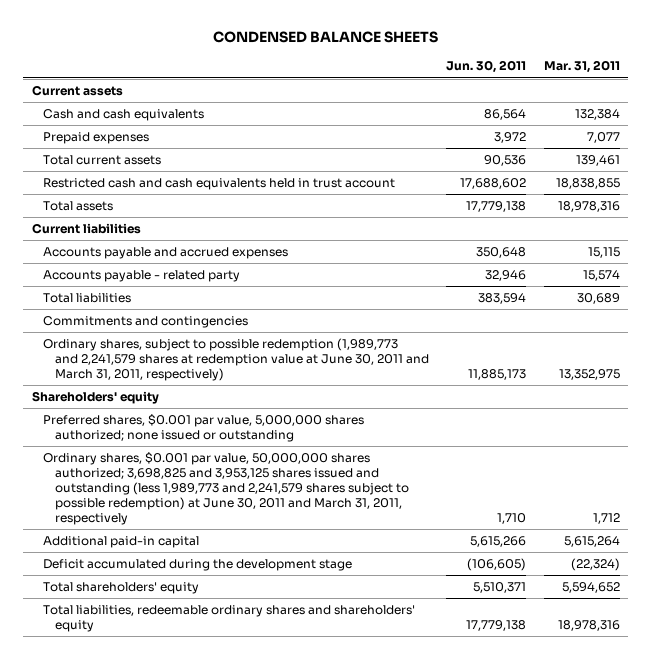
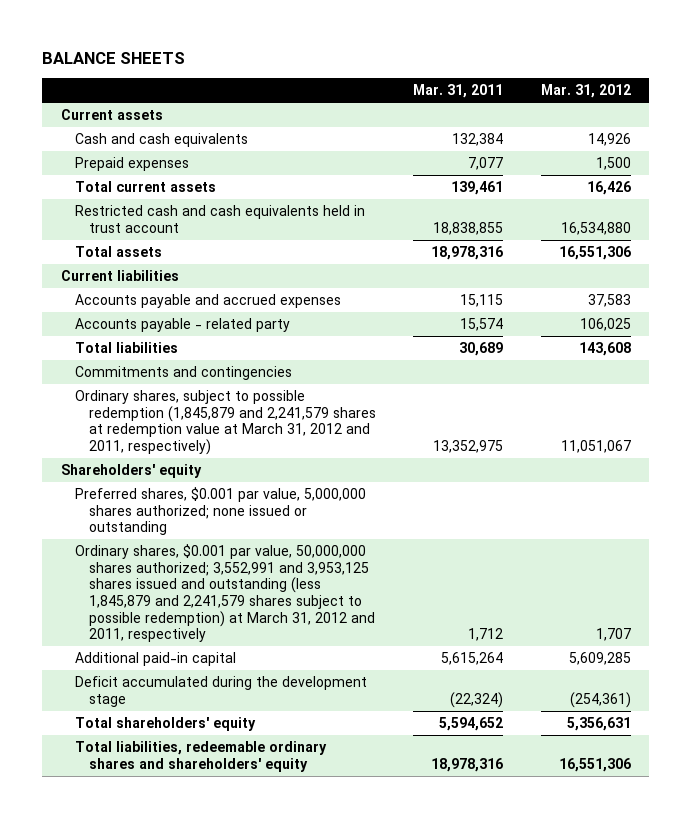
- CONDENSED BALANCE SHEETS
+ BALANCE SHEETS
- | Jun. 30, 2011 | Mar. 31, 2011
+ | Mar. 31, 2011 | Mar. 31, 2012
- Ordinary shares, subject to possible redemption (1,989,773 and 2,241,579 shares at redemption value at June 30, 2011 and March 31, 2011, respectively) | 11,885,173 | 13,352,975
+ Ordinary shares, subject to possible redemption (1,845,879 and 2,241,579 shares at redemption value at March 31, 2012 and 2011, respectively) | 13,352,975 | 11,051,067
- Ordinary shares, $0.001 par value, 50,000,000 shares authorized; 3,698,825 and 3,953,125 shares issued and outstanding (less 1,989,773 and 2,241,579 shares subject to possible redemption) at June 30, 2011 and March 31, 2011, respectively | 1,710 | 1,712
+ Ordinary shares, $0.001 par value, 50,000,000 shares authorized; 3,552,991 and 3,953,125 shares issued and outstanding (less 1,845,879 and 2,241,579 shares subject to possible redemption) at March 31, 2012 and 2011, respectively | 1,712 | 1,707

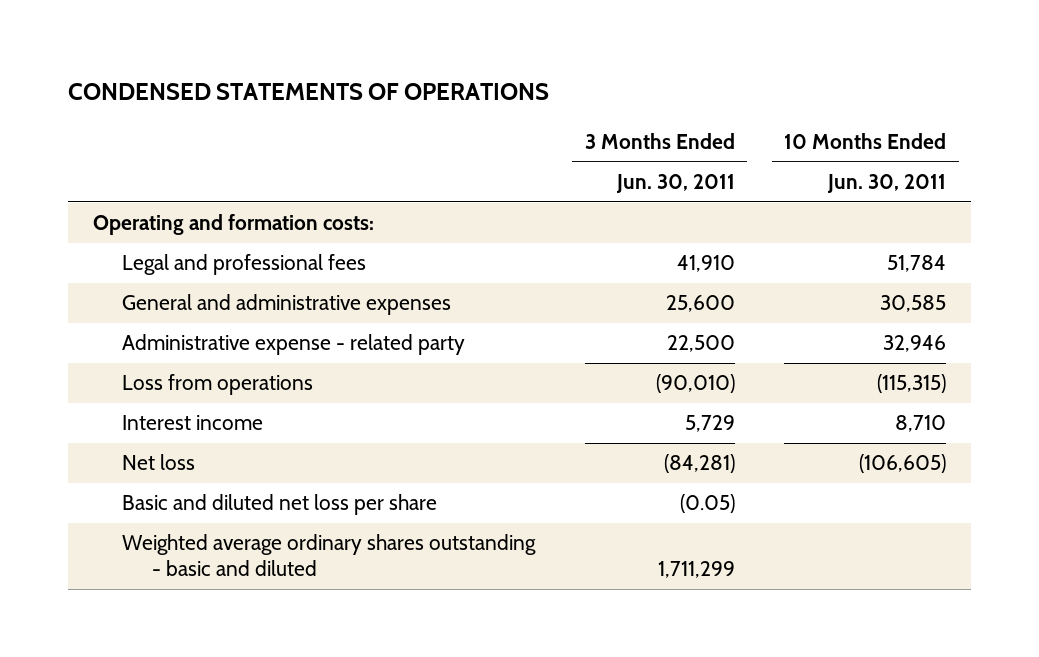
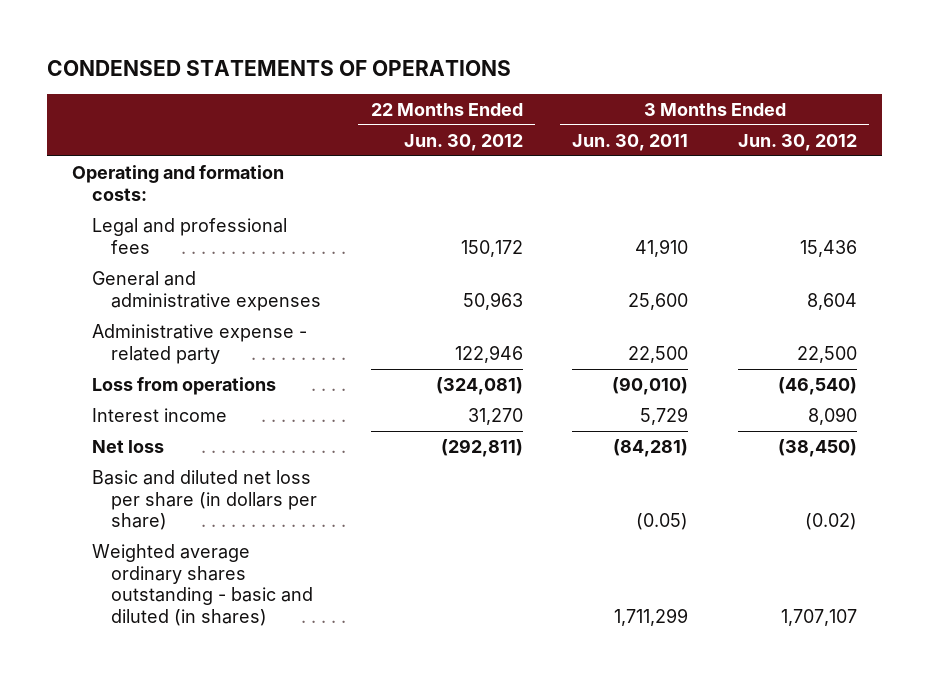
- | 3 Months Ended Jun. 30, 2011 | 10 Months Ended Jun. 30, 2011
+ | 22 Months Ended Jun. 30, 2012 | 3 Months Ended Jun. 30, 2011 | 3 Months Ended Jun. 30, 2012
- Basic and diluted net loss per share | (0.05) |
- Weighted average ordinary shares outstanding - basic and diluted | 1,711,299 |
+ Basic and diluted net loss per share (in dollars per share) | | (0.05) | (0.02)
+ Weighted average ordinary shares outstanding - basic and diluted (in shares) | | 1,711,299 | 1,707,107

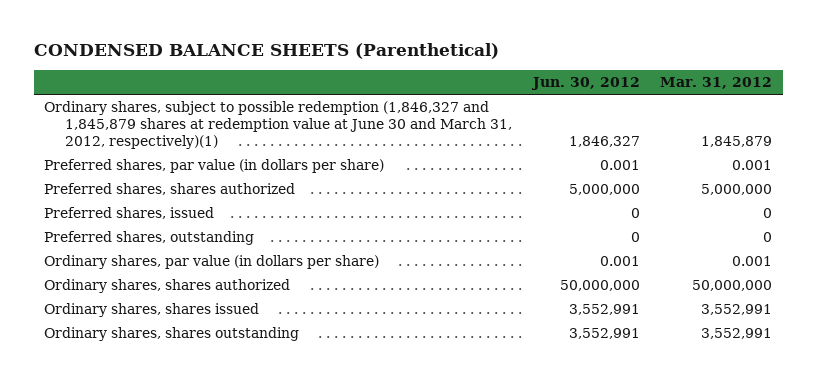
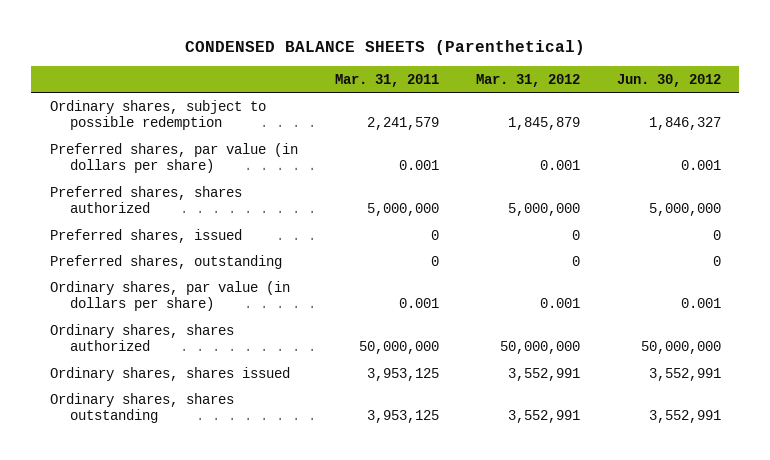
- | Jun. 30, 2012 | Mar. 31, 2012
+ | Mar. 31, 2011 | Mar. 31, 2012 | Jun. 30, 2012
- Ordinary shares, subject to possible redemption (1,846,327 and 1,845,879 shares at redemption value at June 30 and March 31, 2012, respectively)(1) | 1,846,327 | 1,845,879
+ Ordinary shares, subject to possible redemption | 2,241,579 | 1,845,879 | 1,846,327

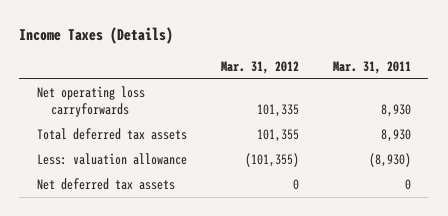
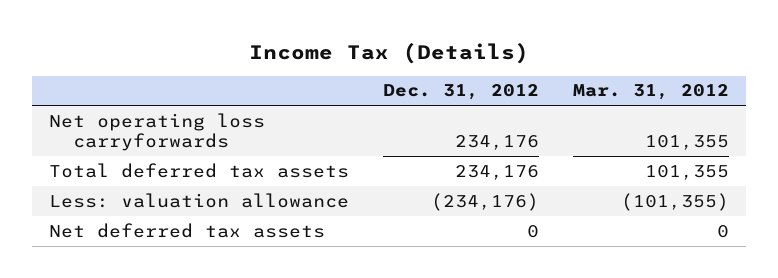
- Income Taxes (Details)
+ Income Tax (Details)
- | Mar. 31, 2012 | Mar. 31, 2011
+ | Dec. 31, 2012 | Mar. 31, 2012
- Net operating loss carryforwards | 101,335 | 8,930
+ Net operating loss carryforwards | 234,176 | 101,355

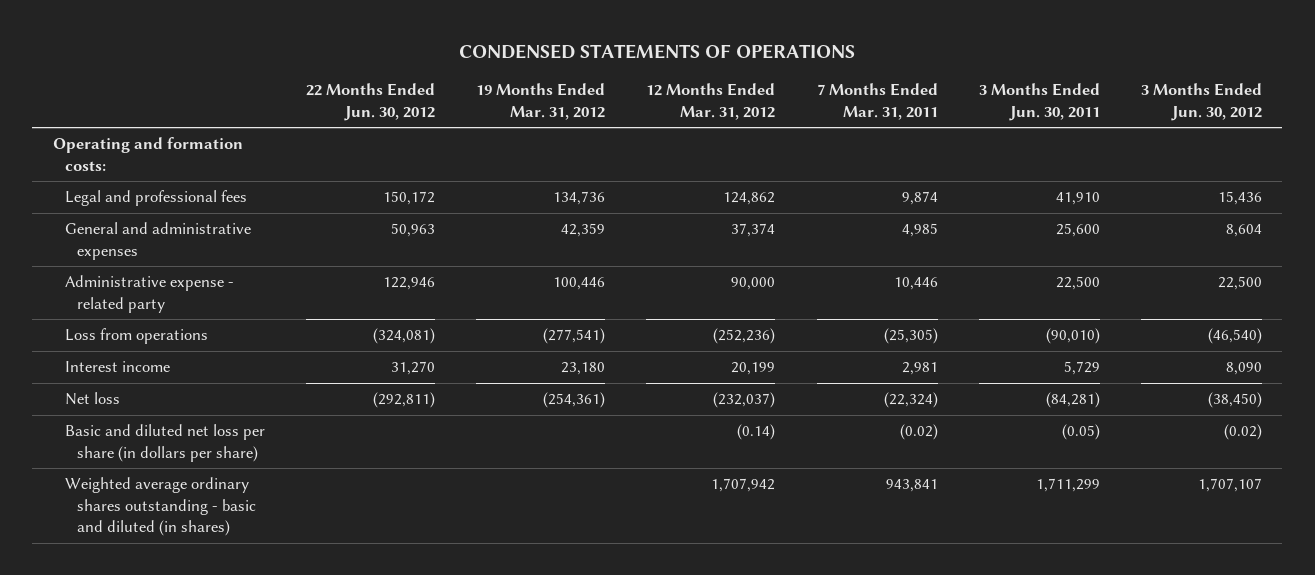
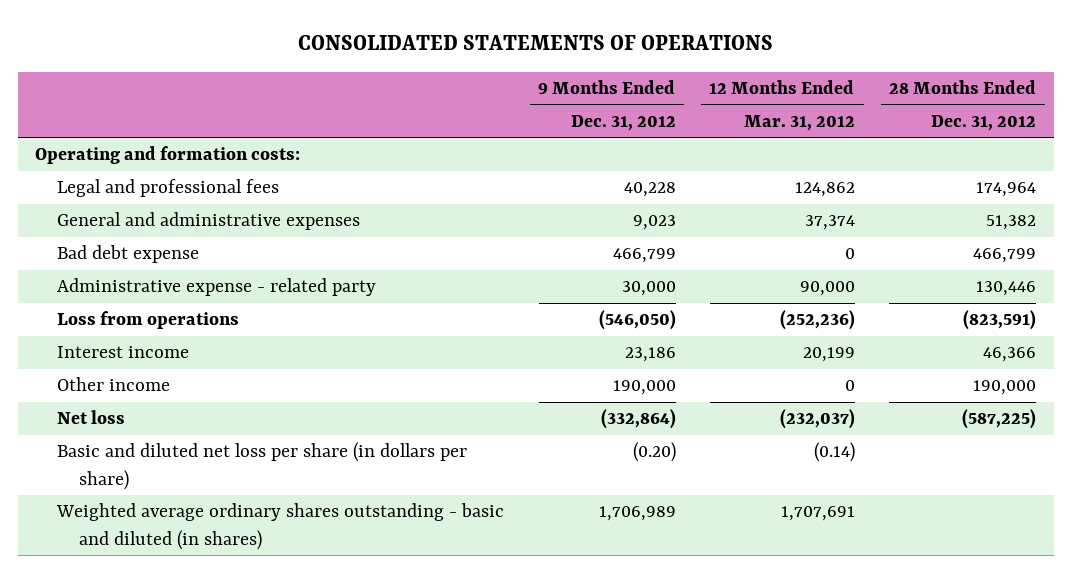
- CONDENSED STATEMENTS OF OPERATIONS
+ CONSOLIDATED STATEMENTS OF OPERATIONS
- | 22 Months Ended Jun. 30, 2012 | 19 Months Ended Mar. 31, 2012 | 12 Months Ended Mar. 31, 2012 | 7 Months Ended Mar. 31, 2011 | 3 Months Ended Jun. 30, 2011 | 3 Months Ended Jun. 30, 2012
+ | 9 Months Ended Dec. 31, 2012 | 12 Months Ended Mar. 31, 2012 | 28 Months Ended Dec. 31, 2012
+ Bad debt expense | 466,799 | 0 | 466,799
+ Other income | 190,000 | 0 | 190,000
- Weighted average ordinary shares outstanding - basic and diluted (in shares) | | | 1,707,942 | 943,841 | 1,711,299 | 1,707,107
+ Weighted average ordinary shares outstanding - basic and diluted (in shares) | 1,706,989 | 1,707,691 |

